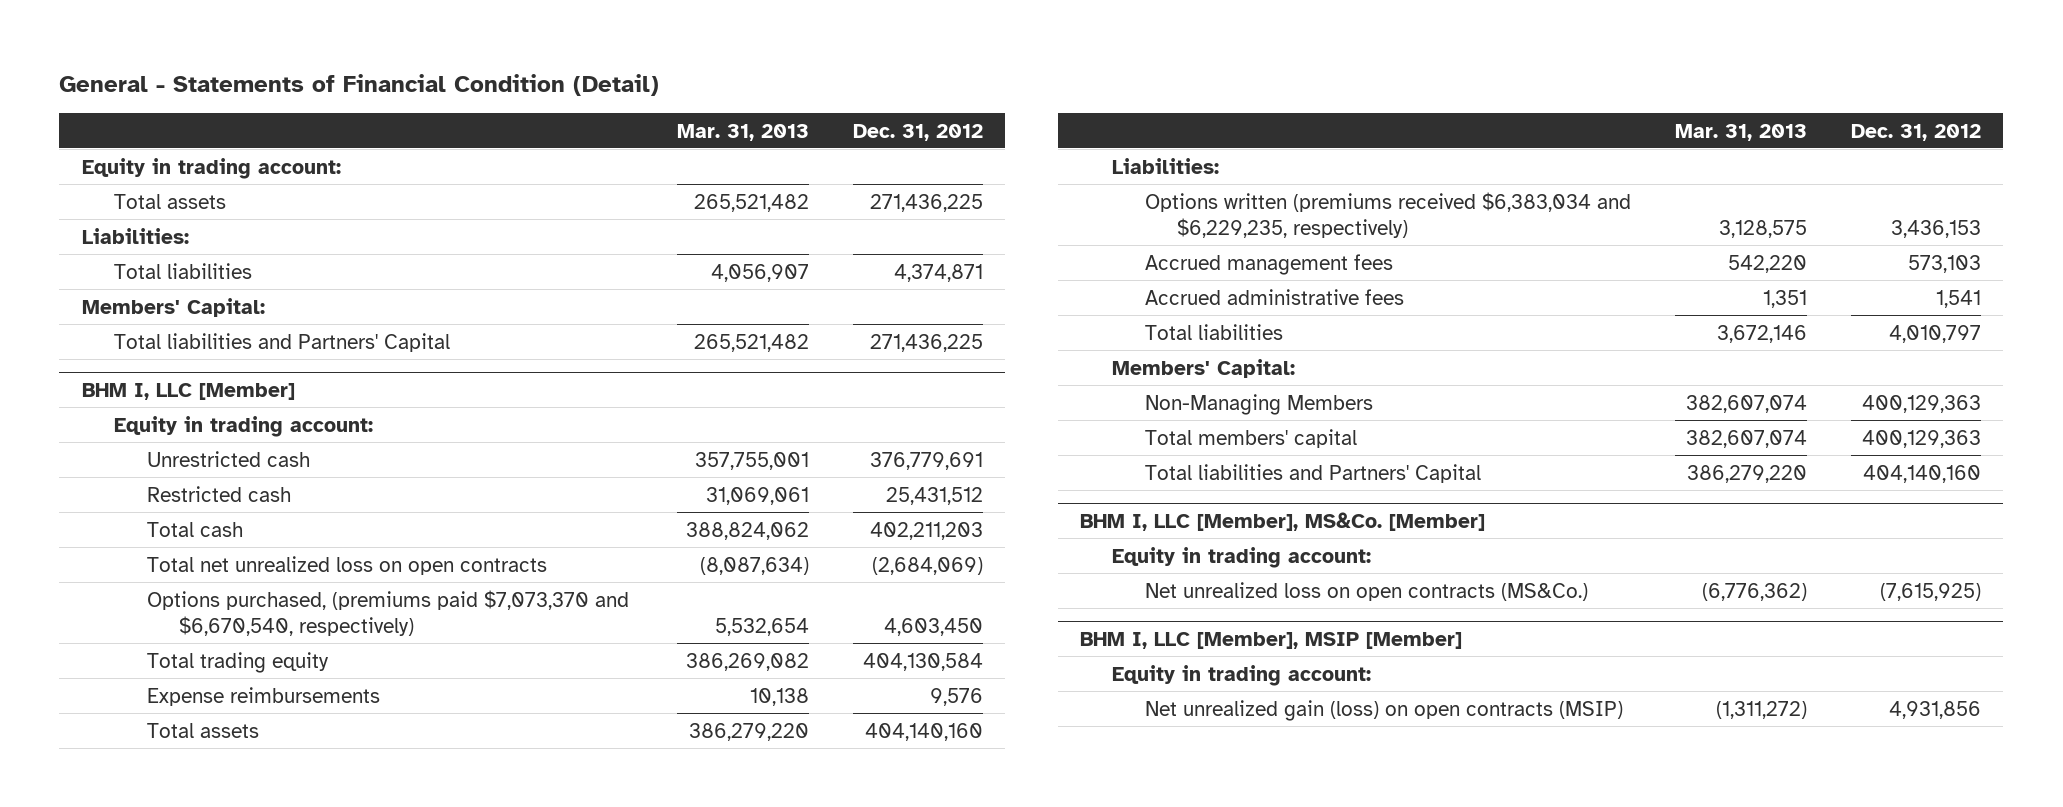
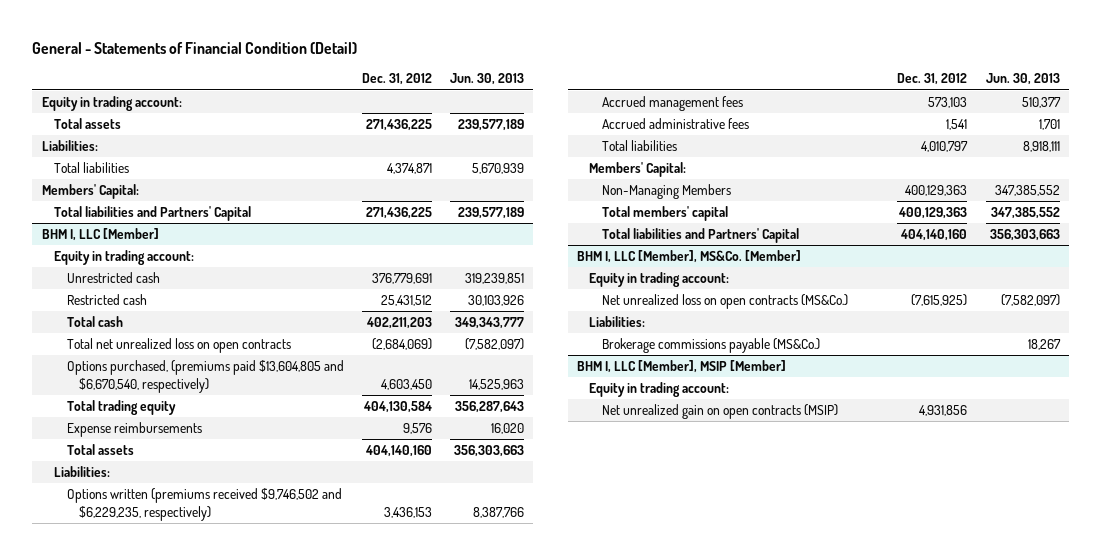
- | Mar. 31, 2013 | Dec. 31, 2012
+ | Dec. 31, 2012 | Jun. 30, 2013
@ BHM I, LLC [Member]
- Options purchased, (premiums paid $7,073,370 and $6,670,540, respectively) | 5,532,654 | 4,603,450
+ Options purchased, (premiums paid $13,604,805 and $6,670,540, respectively) | 4,603,450 | 14,525,963
- Options written (premiums received $6,383,034 and $6,229,235, respectively) | 3,128,575 | 3,436,153
+ Options written (premiums received $9,746,502 and $6,229,235, respectively) | 3,436,153 | 8,387,766
@ BHM I, LLC [Member], MS&Co. [Member]
+ Liabilities:
+ Brokerage commissions payable (MS&Co.) | | 18,267
@ BHM I, LLC [Member], MSIP [Member]
- Net unrealized gain (loss) on open contracts (MSIP) | (1,311,272) | 4,931,856
+ Net unrealized gain on open contracts (MSIP) | 4,931,856 |

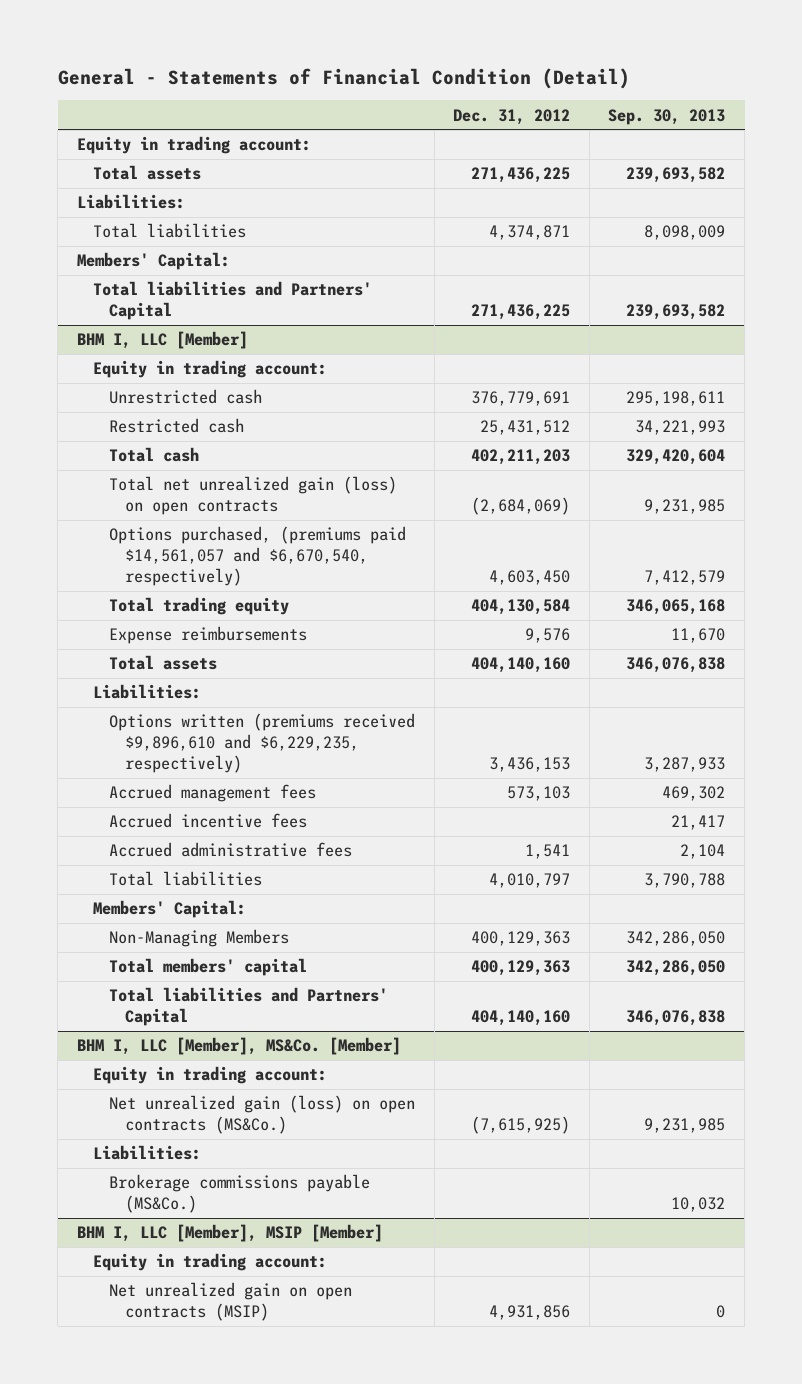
- | Dec. 31, 2012 | Jun. 30, 2013
+ | Dec. 31, 2012 | Sep. 30, 2013
@ BHM I, LLC [Member]
- Total net unrealized loss on open contracts | (2,684,069) | (7,582,097)
- Options purchased, (premiums paid $13,604,805 and $6,670,540, respectively) | 4,603,450 | 14,525,963
+ Total net unrealized gain (loss) on open contracts | (2,684,069) | 9,231,985
+ Options purchased, (premiums paid $14,561,057 and $6,670,540, respectively) | 4,603,450 | 7,412,579
- Options written (premiums received $9,746,502 and $6,229,235, respectively) | 3,436,153 | 8,387,766
+ Options written (premiums received $9,896,610 and $6,229,235, respectively) | 3,436,153 | 3,287,933
+ Accrued incentive fees | | 21,417
@ BHM I, LLC [Member], MS&Co. [Member]
- Net unrealized loss on open contracts (MS&Co.) | (7,615,925) | (7,582,097)
+ Net unrealized gain (loss) on open contracts (MS&Co.) | (7,615,925) | 9,231,985

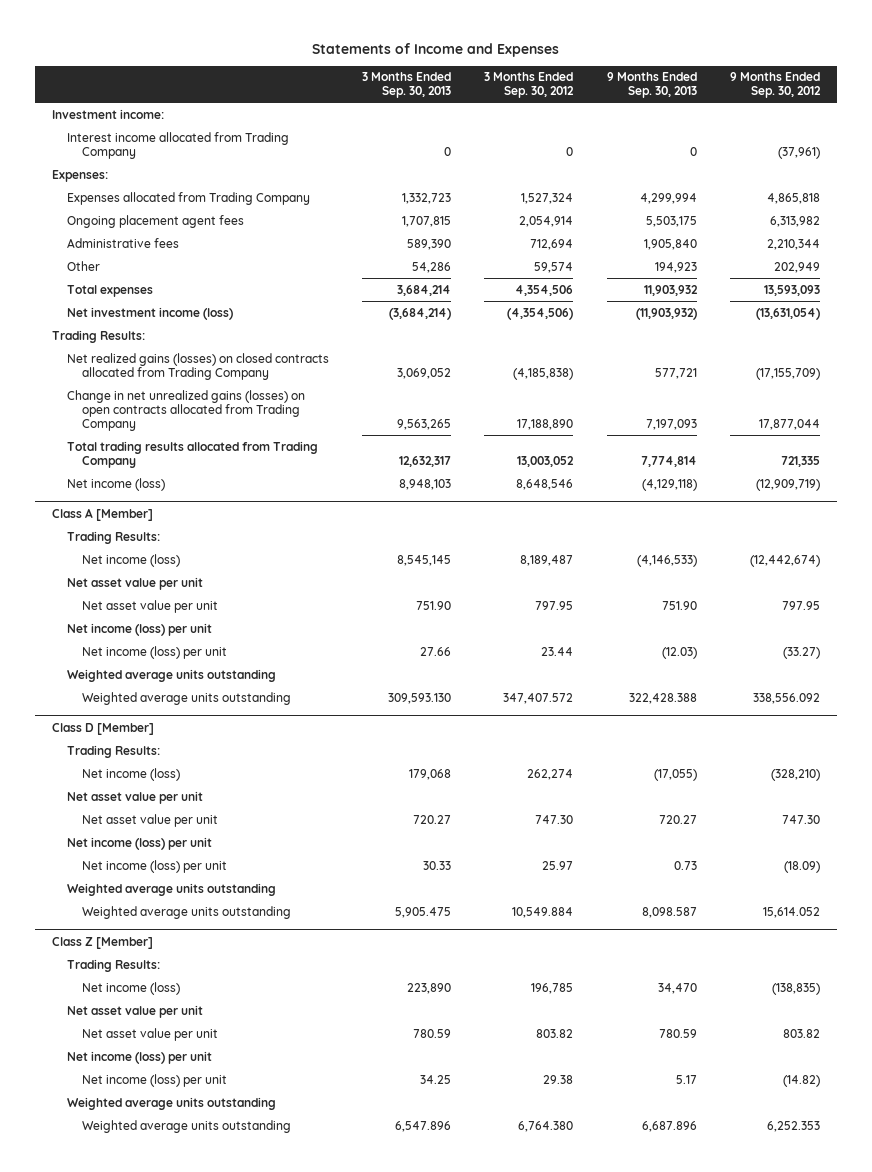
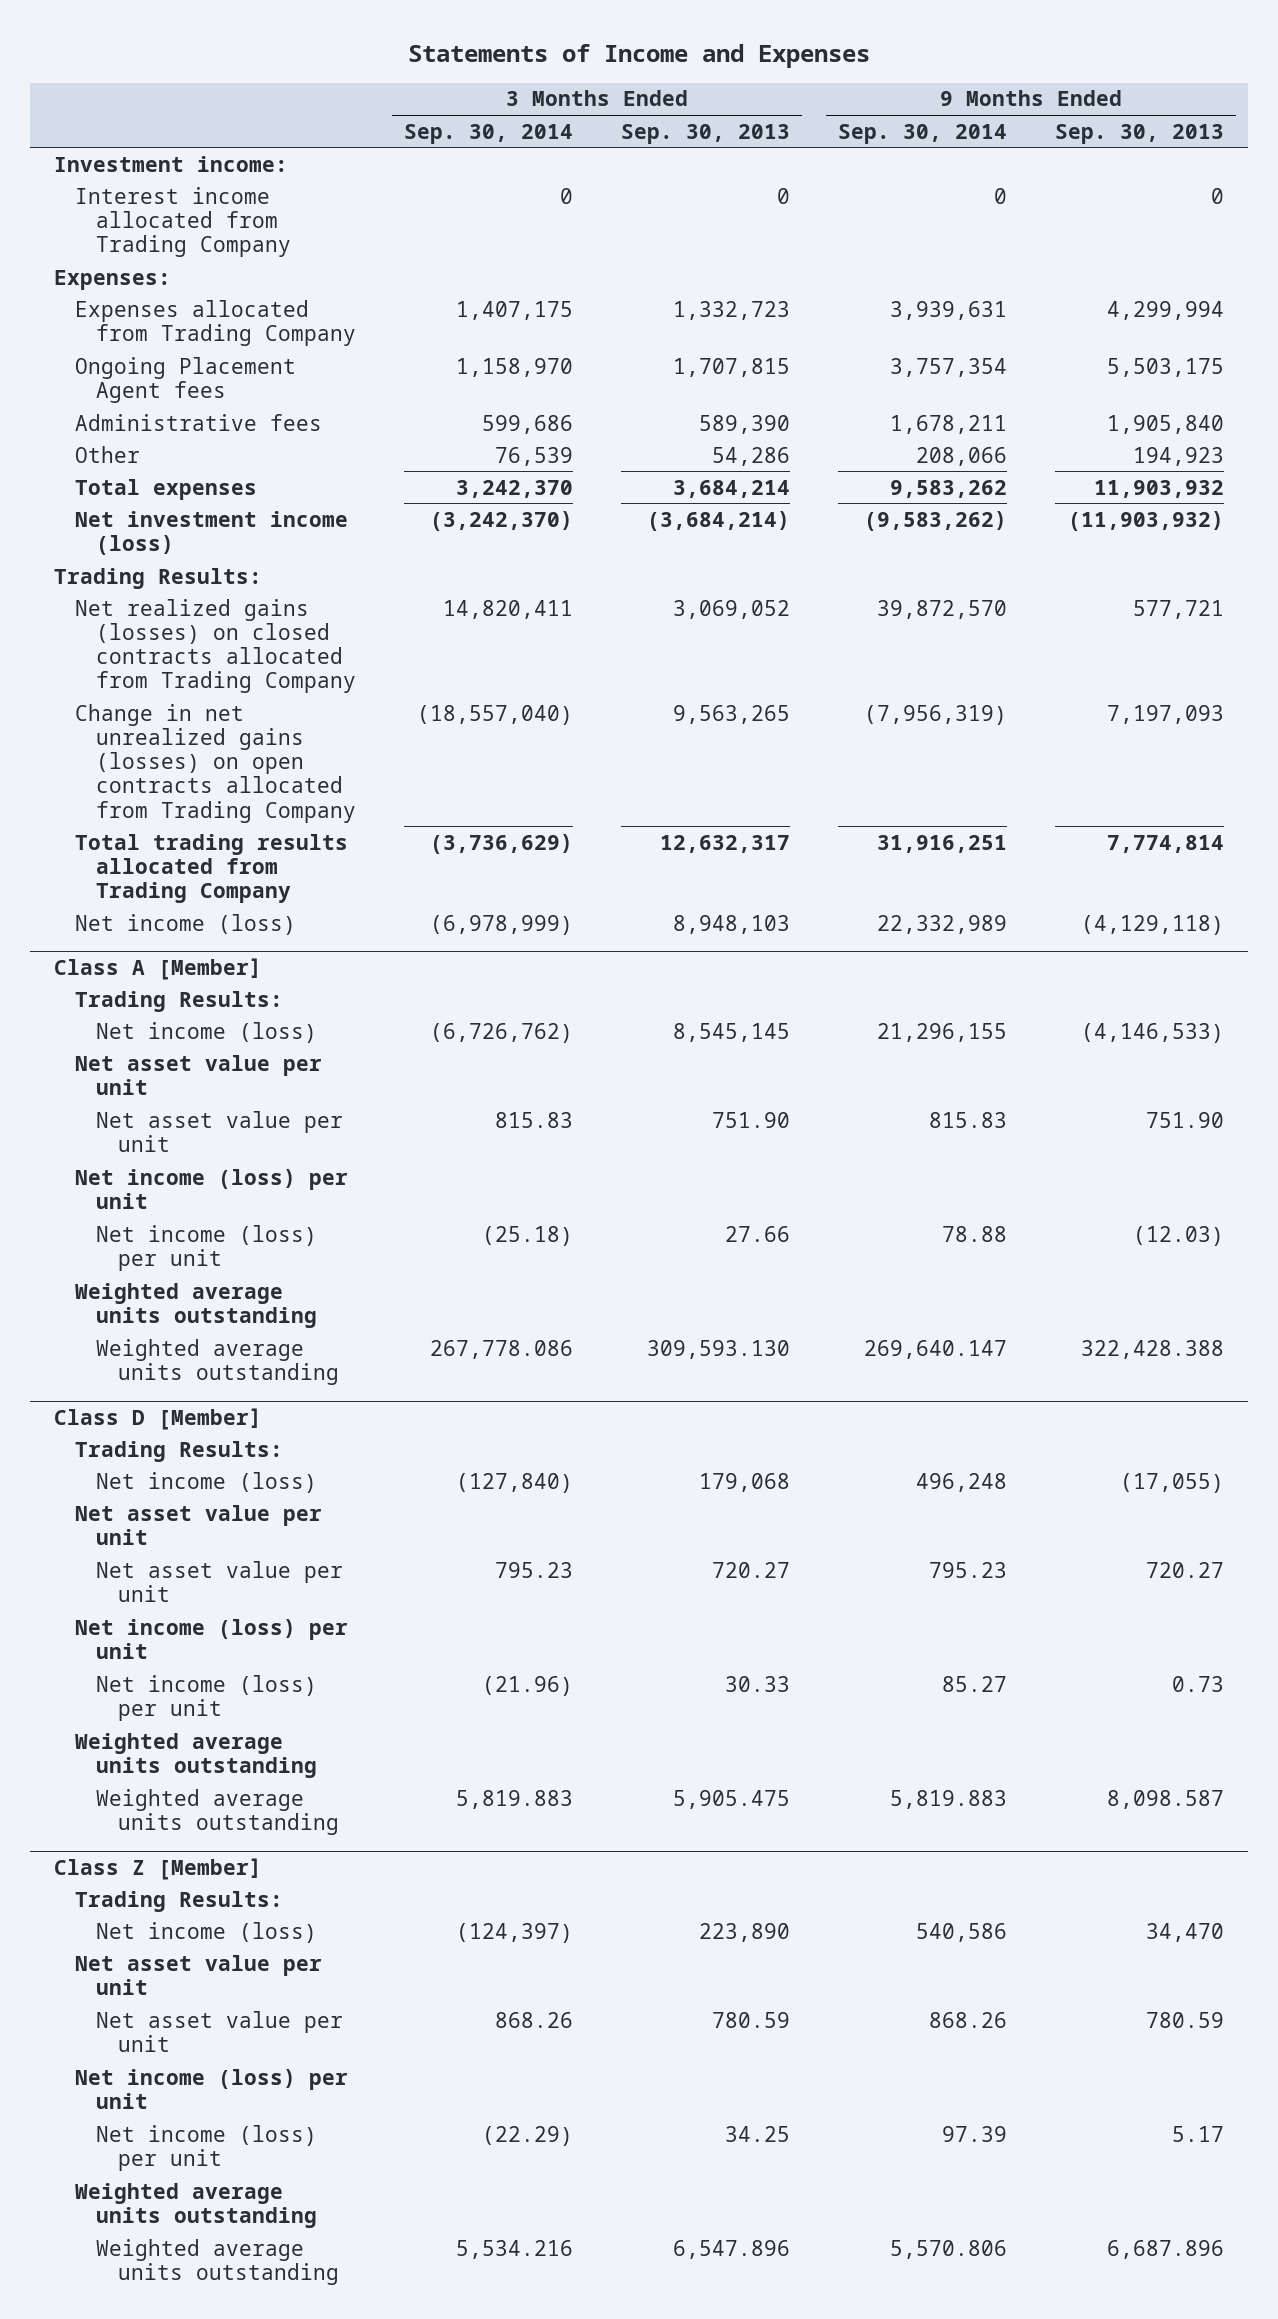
- | 3 Months Ended Sep. 30, 2013 | 3 Months Ended Sep. 30, 2012 | 9 Months Ended Sep. 30, 2013 | 9 Months Ended Sep. 30, 2012
+ | 3 Months Ended Sep. 30, 2014 | 3 Months Ended Sep. 30, 2013 | 9 Months Ended Sep. 30, 2014 | 9 Months Ended Sep. 30, 2013
- Ongoing placement agent fees | 1,707,815 | 2,054,914 | 5,503,175 | 6,313,982
+ Ongoing Placement Agent fees | 1,158,970 | 1,707,815 | 3,757,354 | 5,503,175

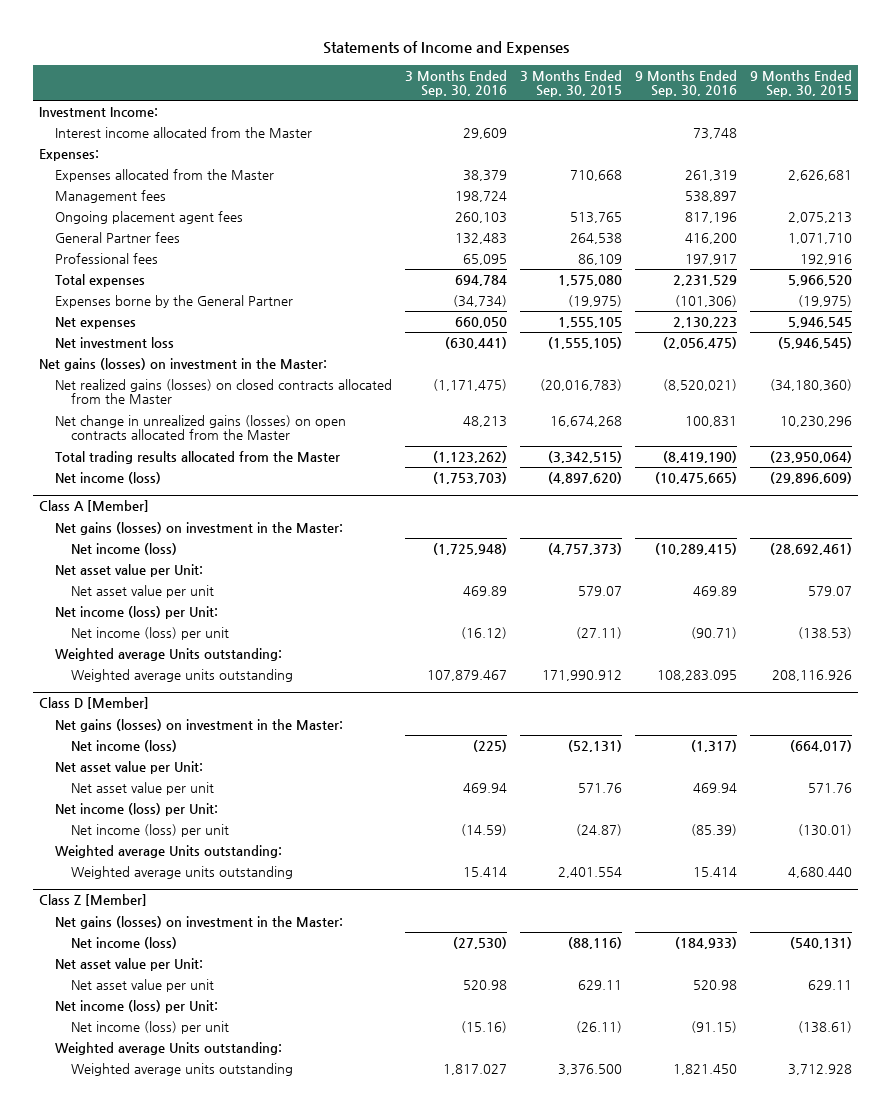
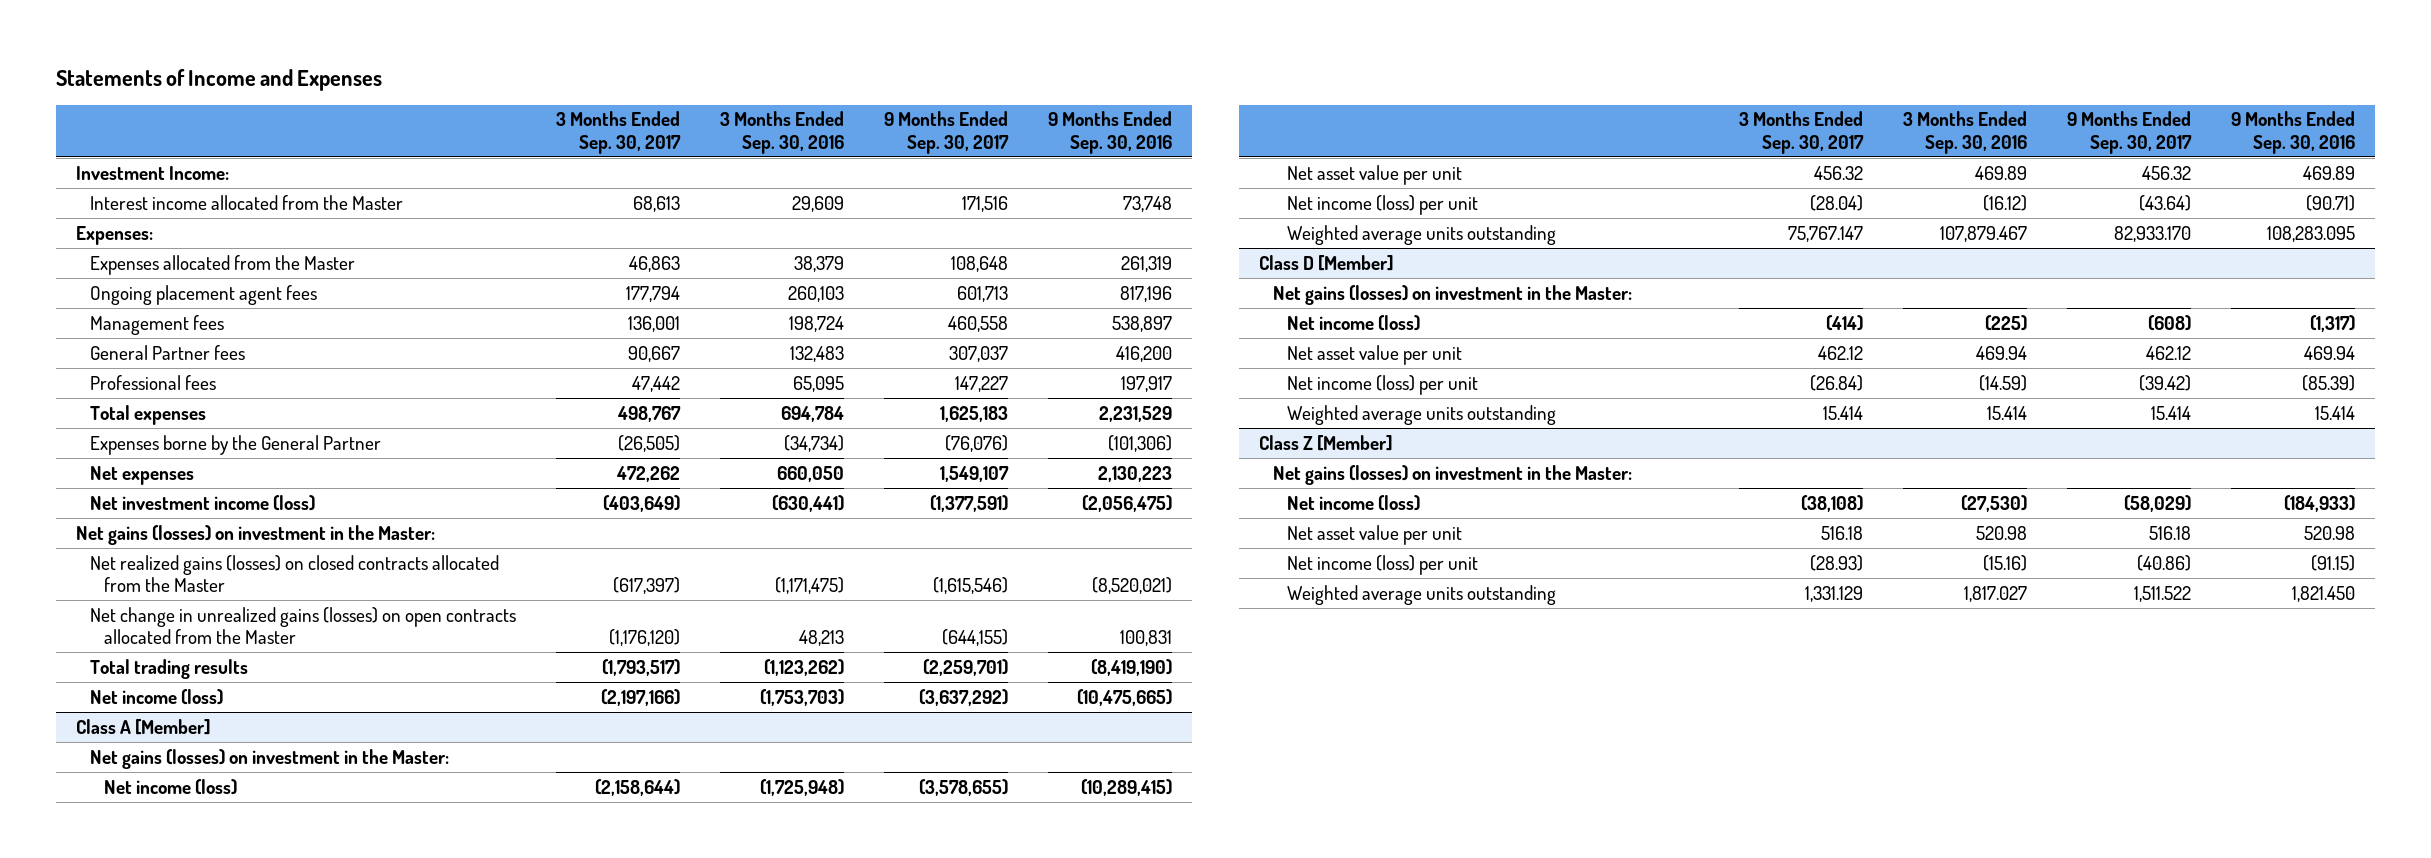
- | 3 Months Ended Sep. 30, 2016 | 3 Months Ended Sep. 30, 2015 | 9 Months Ended Sep. 30, 2016 | 9 Months Ended Sep. 30, 2015
+ | 3 Months Ended Sep. 30, 2017 | 3 Months Ended Sep. 30, 2016 | 9 Months Ended Sep. 30, 2017 | 9 Months Ended Sep. 30, 2016
moved down: Management fees | 136,001 | 198,724 | 460,558 | 538,897
- Net investment loss | (630,441) | (1,555,105) | (2,056,475) | (5,946,545)
+ Net investment income (loss) | (403,649) | (630,441) | (1,377,591) | (2,056,475)
- Total trading results allocated from the Master | (1,123,262) | (3,342,515) | (8,419,190) | (23,950,064)
+ Total trading results | (1,793,517) | (1,123,262) | (2,259,701) | (8,419,190)
@ Class A [Member]
- Net asset value per Unit:
- Net income (loss) per Unit:
- Weighted average Units outstanding:
@ Class D [Member]
- Net asset value per Unit:
- Net income (loss) per Unit:
- Weighted average Units outstanding:
@ Class Z [Member]
- Net asset value per Unit:
- Net income (loss) per Unit:
- Weighted average Units outstanding:

